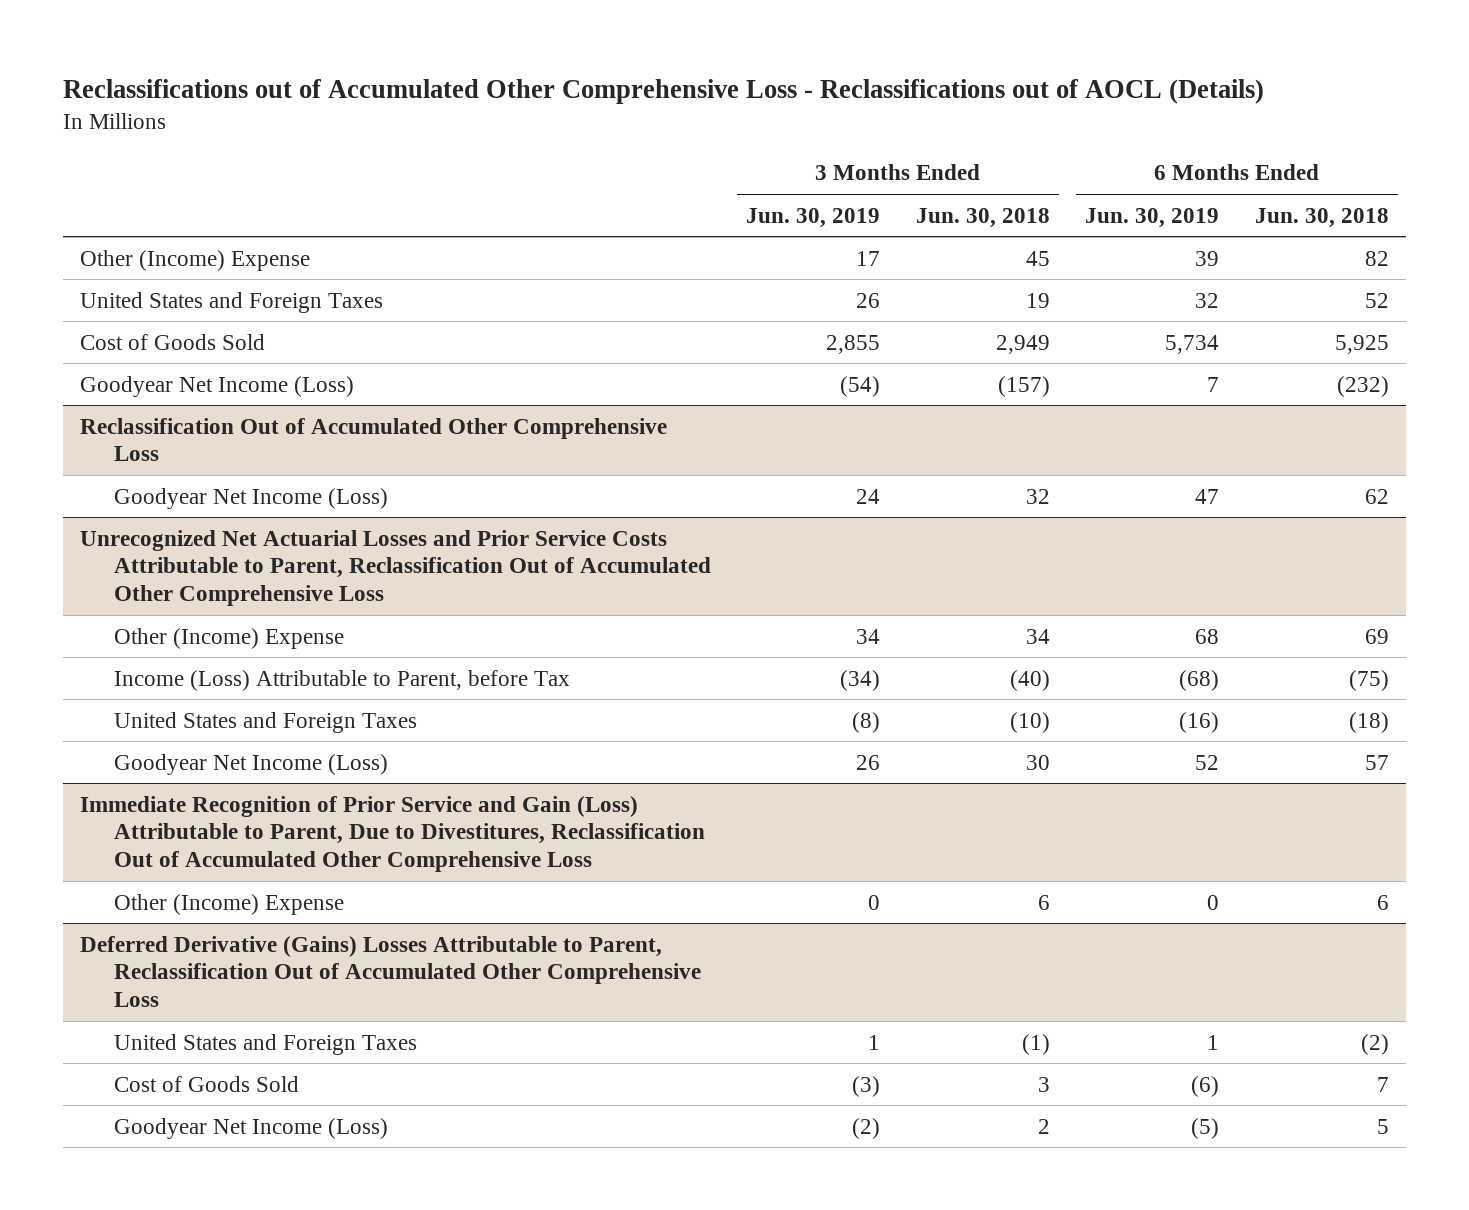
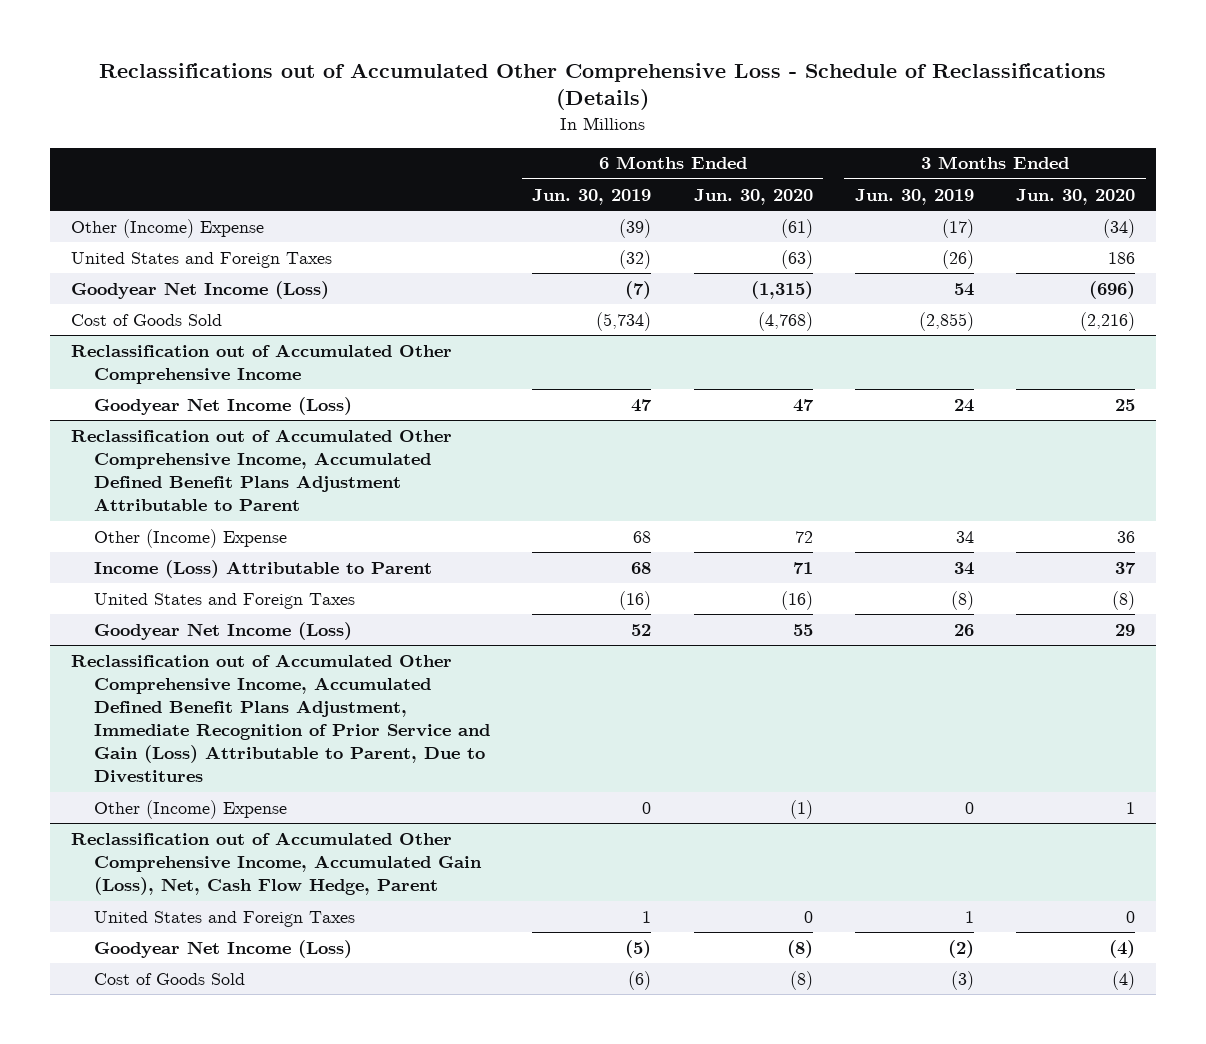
- Reclassifications out of Accumulated Other Comprehensive Loss - Reclassifications out of AOCL (Details)
+ Reclassifications out of Accumulated Other Comprehensive Loss - Schedule of Reclassifications (Details)
- | 3 Months Ended Jun. 30, 2019 | 3 Months Ended Jun. 30, 2018 | 6 Months Ended Jun. 30, 2019 | 6 Months Ended Jun. 30, 2018
+ | 6 Months Ended Jun. 30, 2019 | 6 Months Ended Jun. 30, 2020 | 3 Months Ended Jun. 30, 2019 | 3 Months Ended Jun. 30, 2020
- Other (Income) Expense | 17 | 45 | 39 | 82
- United States and Foreign Taxes | 26 | 19 | 32 | 52
- Cost of Goods Sold | 2,855 | 2,949 | 5,734 | 5,925
- Goodyear Net Income (Loss) | (54) | (157) | 7 | (232)
- Reclassification Out of Accumulated Other Comprehensive Loss
+ Other (Income) Expense | (39) | (61) | (17) | (34)
+ United States and Foreign Taxes | (32) | (63) | (26) | 186
+ Goodyear Net Income (Loss) | (7) | (1,315) | 54 | (696)
+ Cost of Goods Sold | (5,734) | (4,768) | (2,855) | (2,216)
+ Reclassification out of Accumulated Other Comprehensive Income
- Unrecognized Net Actuarial Losses and Prior Service Costs Attributable to Parent, Reclassification Out of Accumulated Other Comprehensive Loss
+ Reclassification out of Accumulated Other Comprehensive Income, Accumulated Defined Benefit Plans Adjustment Attributable to Parent
- Income (Loss) Attributable to Parent, before Tax | (34) | (40) | (68) | (75)
+ Income (Loss) Attributable to Parent | 68 | 71 | 34 | 37
- Immediate Recognition of Prior Service and Gain (Loss) Attributable to Parent, Due to Divestitures, Reclassification Out of Accumulated Other Comprehensive Loss
+ Reclassification out of Accumulated Other Comprehensive Income, Accumulated Defined Benefit Plans Adjustment, Immediate Recognition of Prior Service and Gain (Loss) Attributable to Parent, Due to Divestitures
- Deferred Derivative (Gains) Losses Attributable to Parent, Reclassification Out of Accumulated Other Comprehensive Loss
+ Reclassification out of Accumulated Other Comprehensive Income, Accumulated Gain (Loss), Net, Cash Flow Hedge, Parent
- Cost of Goods Sold | (3) | 3 | (6) | 7
+ Cost of Goods Sold | (6) | (8) | (3) | (4)

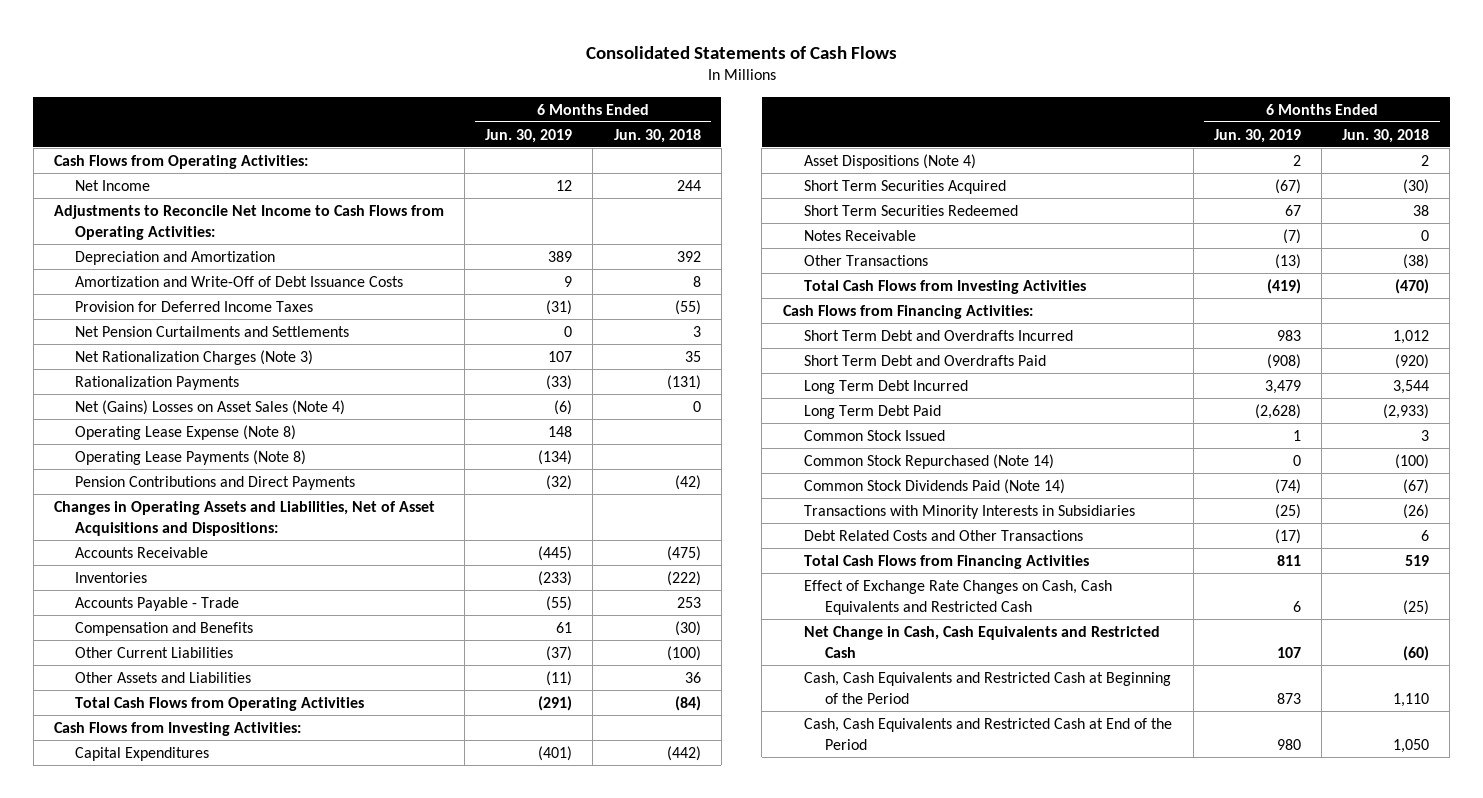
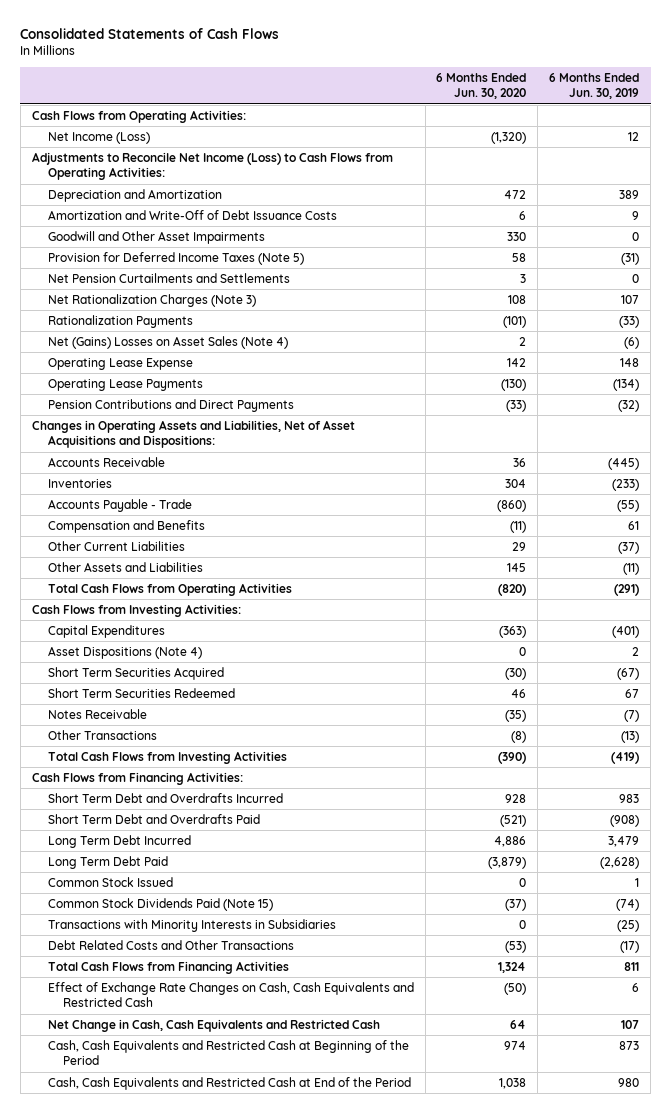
- | 6 Months Ended Jun. 30, 2019 | 6 Months Ended Jun. 30, 2018
+ | 6 Months Ended Jun. 30, 2020 | 6 Months Ended Jun. 30, 2019
- Net Income | 12 | 244
- Adjustments to Reconcile Net Income to Cash Flows from Operating Activities:
+ Net Income (Loss) | (1,320) | 12
+ Adjustments to Reconcile Net Income (Loss) to Cash Flows from Operating Activities:
- Provision for Deferred Income Taxes | (31) | (55)
+ Goodwill and Other Asset Impairments | 330 | 0
+ Provision for Deferred Income Taxes (Note 5) | 58 | (31)
- Operating Lease Expense (Note 8) | 148 |
- Operating Lease Payments (Note 8) | (134) |
+ Operating Lease Expense | 142 | 148
+ Operating Lease Payments | (130) | (134)
- Common Stock Repurchased (Note 14) | 0 | (100)
- Common Stock Dividends Paid (Note 14) | (74) | (67)
+ Common Stock Dividends Paid (Note 15) | (37) | (74)

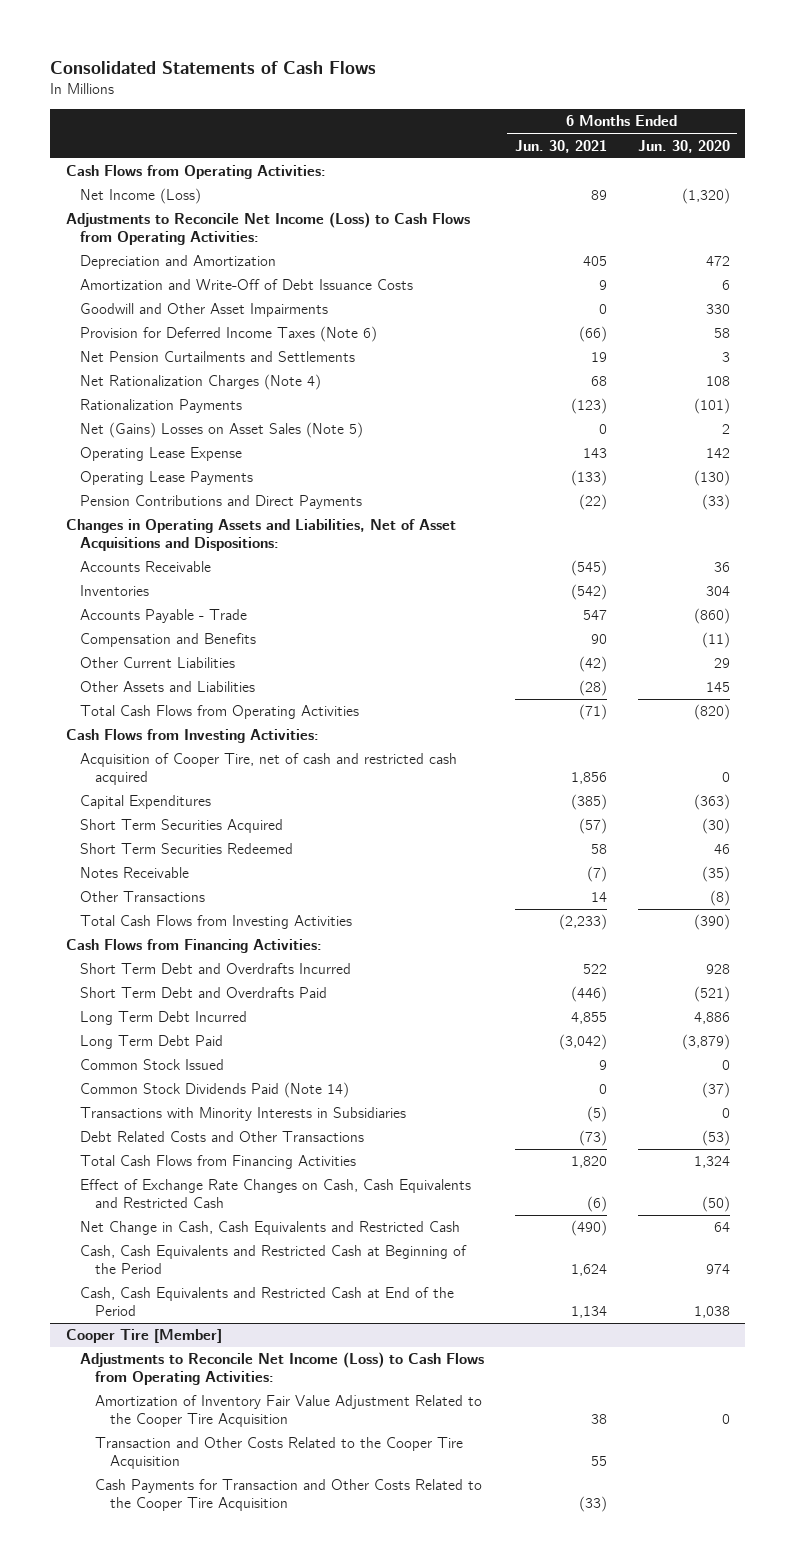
- | 6 Months Ended Jun. 30, 2020 | 6 Months Ended Jun. 30, 2019
+ | 6 Months Ended Jun. 30, 2021 | 6 Months Ended Jun. 30, 2020
- Provision for Deferred Income Taxes (Note 5) | 58 | (31)
+ Provision for Deferred Income Taxes (Note 6) | (66) | 58
- Net Rationalization Charges (Note 3) | 108 | 107
+ Net Rationalization Charges (Note 4) | 68 | 108
- Net (Gains) Losses on Asset Sales (Note 4) | 2 | (6)
+ Net (Gains) Losses on Asset Sales (Note 5) | 0 | 2
+ Acquisition of Cooper Tire, net of cash and restricted cash acquired | 1,856 | 0
- Asset Dispositions (Note 4) | 0 | 2
- Common Stock Dividends Paid (Note 15) | (37) | (74)
+ Common Stock Dividends Paid (Note 14) | 0 | (37)
+ Cooper Tire [Member]
+ Adjustments to Reconcile Net Income (Loss) to Cash Flows from Operating Activities:
+ Amortization of Inventory Fair Value Adjustment Related to the Cooper Tire Acquisition | 38 | 0
+ Transaction and Other Costs Related to the Cooper Tire Acquisition | 55 |
+ Cash Payments for Transaction and Other Costs Related to the Cooper Tire Acquisition | (33) |

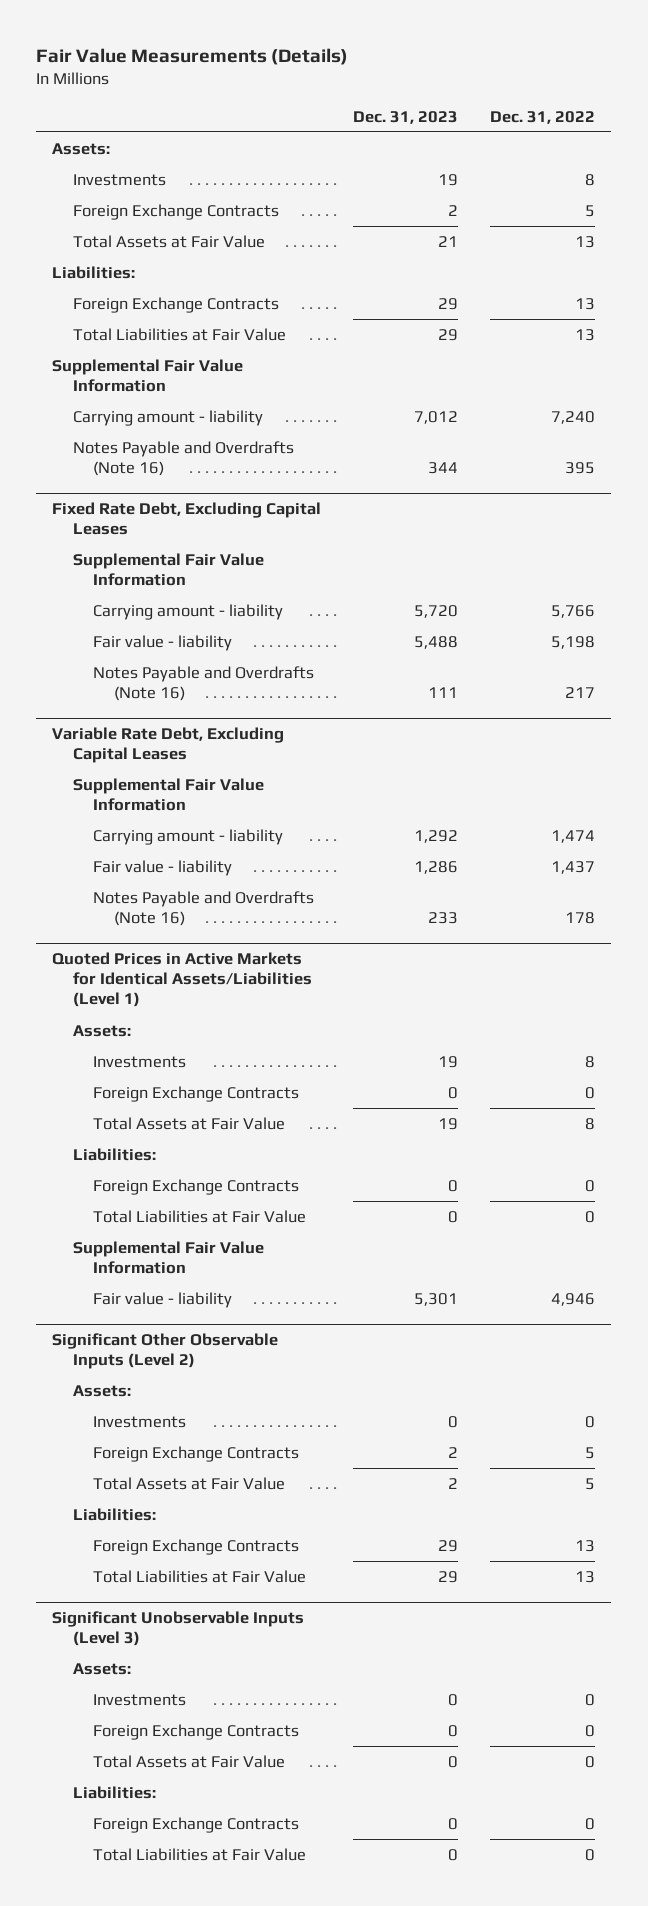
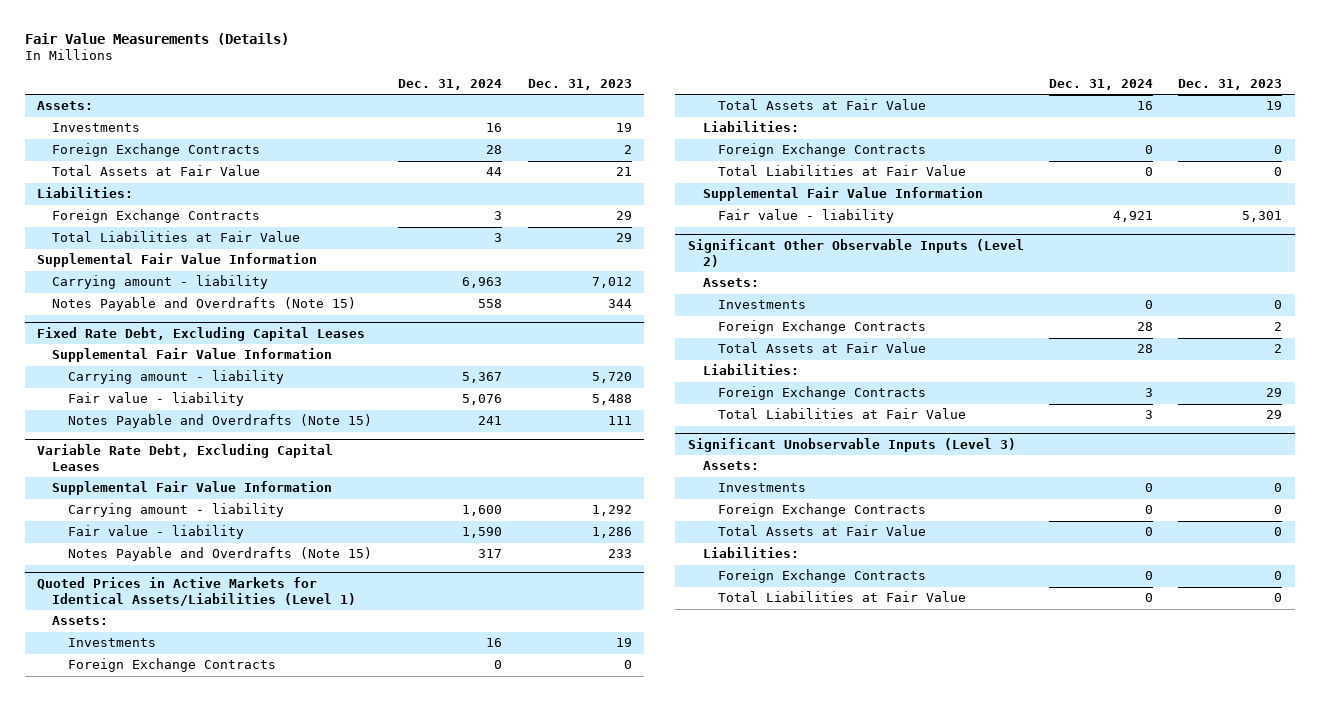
- | Dec. 31, 2023 | Dec. 31, 2022
+ | Dec. 31, 2024 | Dec. 31, 2023
- Notes Payable and Overdrafts (Note 16) | 344 | 395
+ Notes Payable and Overdrafts (Note 15) | 558 | 344
@ Fixed Rate Debt, Excluding Capital Leases
- Notes Payable and Overdrafts (Note 16) | 111 | 217
+ Notes Payable and Overdrafts (Note 15) | 241 | 111
@ Variable Rate Debt, Excluding Capital Leases
- Notes Payable and Overdrafts (Note 16) | 233 | 178
+ Notes Payable and Overdrafts (Note 15) | 317 | 233

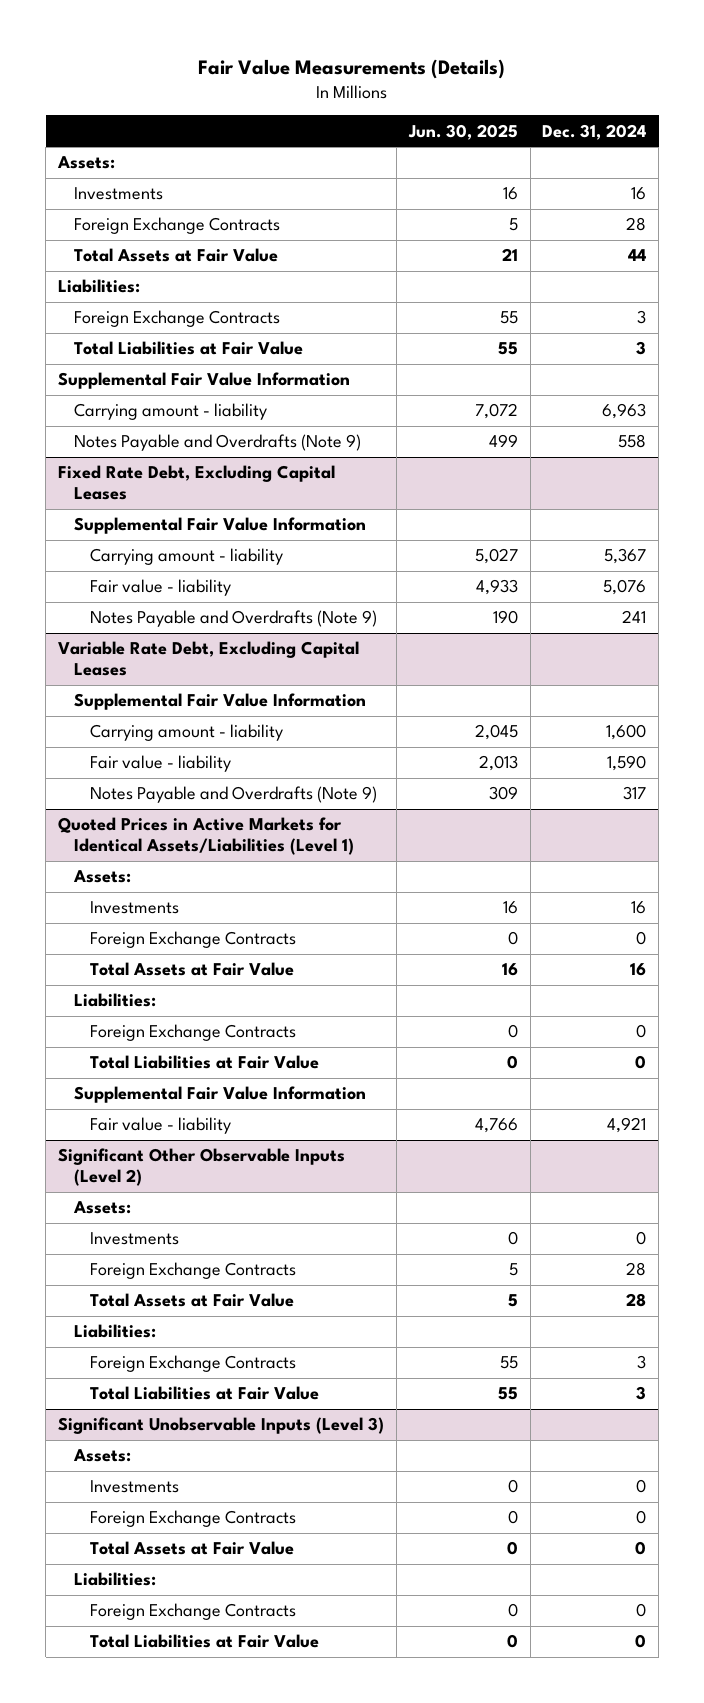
- | Dec. 31, 2024 | Dec. 31, 2023
+ | Jun. 30, 2025 | Dec. 31, 2024
- Notes Payable and Overdrafts (Note 15) | 558 | 344
+ Notes Payable and Overdrafts (Note 9) | 499 | 558
@ Fixed Rate Debt, Excluding Capital Leases
- Notes Payable and Overdrafts (Note 15) | 241 | 111
+ Notes Payable and Overdrafts (Note 9) | 190 | 241
@ Variable Rate Debt, Excluding Capital Leases
- Notes Payable and Overdrafts (Note 15) | 317 | 233
+ Notes Payable and Overdrafts (Note 9) | 309 | 317

